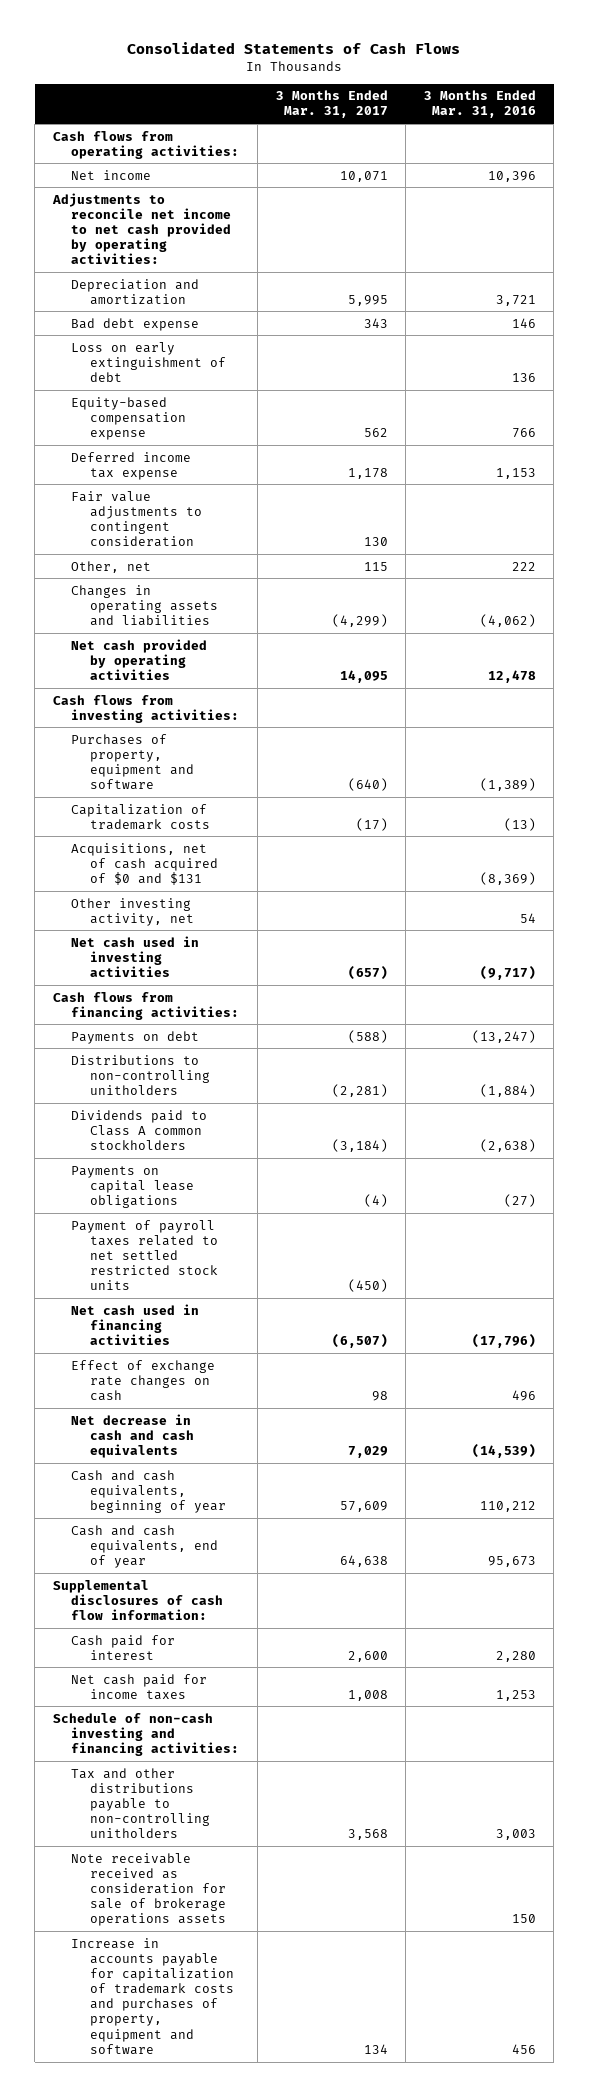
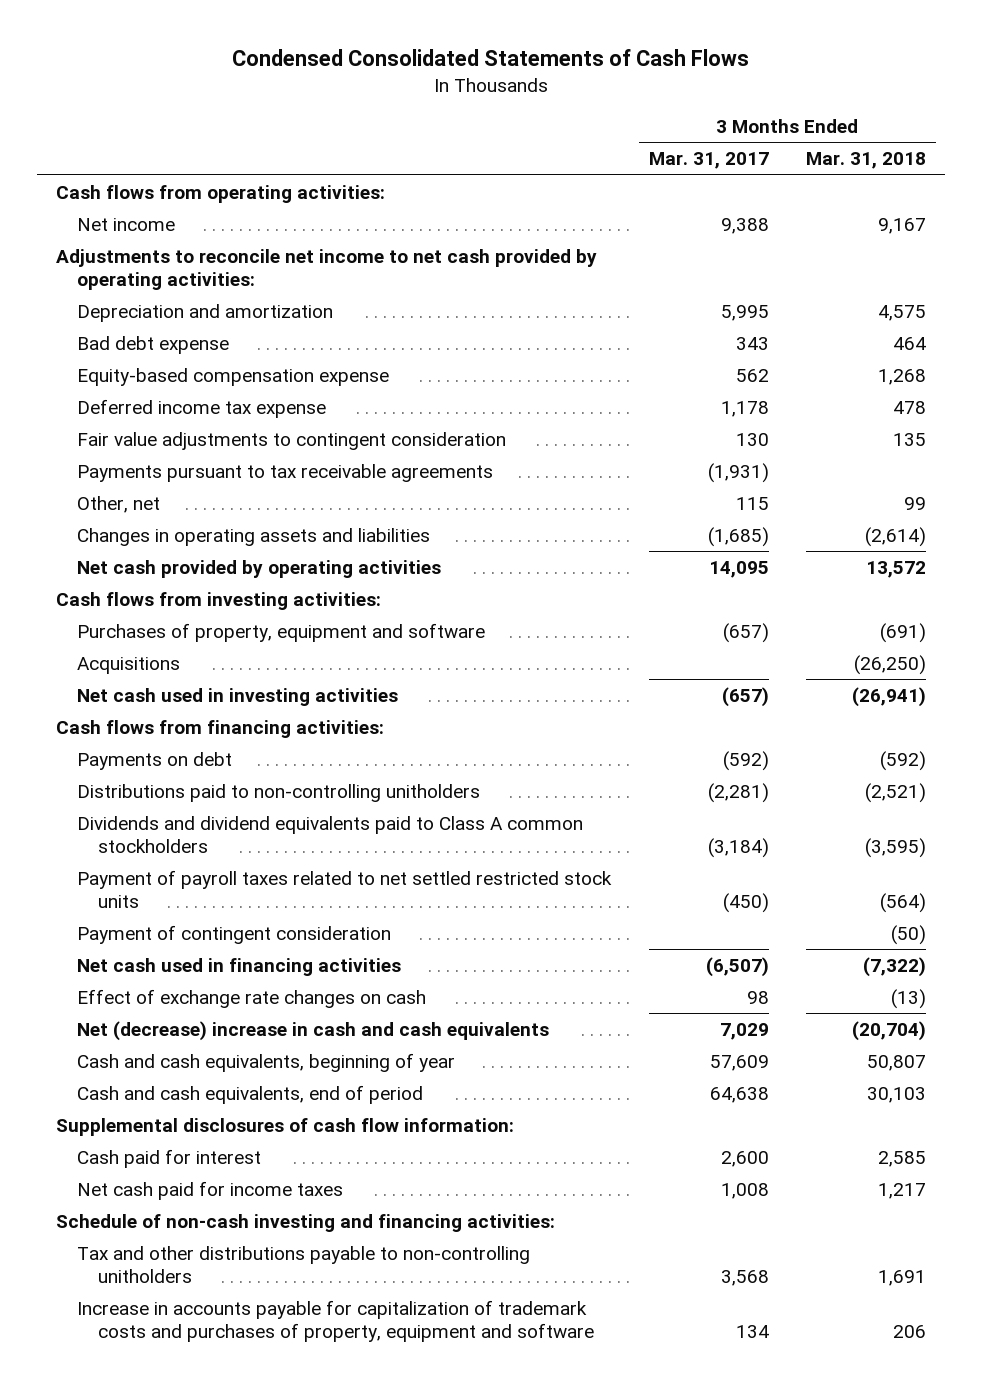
- Consolidated Statements of Cash Flows
+ Condensed Consolidated Statements of Cash Flows
- | 3 Months Ended Mar. 31, 2017 | 3 Months Ended Mar. 31, 2016
+ | 3 Months Ended Mar. 31, 2017 | 3 Months Ended Mar. 31, 2018
- Net income | 10,071 | 10,396
+ Net income | 9,388 | 9,167
- Loss on early extinguishment of debt | | 136
+ Payments pursuant to tax receivable agreements | (1,931) |
- Changes in operating assets and liabilities | (4,299) | (4,062)
+ Changes in operating assets and liabilities | (1,685) | (2,614)
- Purchases of property, equipment and software | (640) | (1,389)
- Capitalization of trademark costs | (17) | (13)
- Acquisitions, net of cash acquired of $0 and $131 | | (8,369)
- Other investing activity, net | | 54
+ Purchases of property, equipment and software | (657) | (691)
+ Acquisitions | | (26,250)
- Payments on debt | (588) | (13,247)
- Distributions to non-controlling unitholders | (2,281) | (1,884)
- Dividends paid to Class A common stockholders | (3,184) | (2,638)
- Payments on capital lease obligations | (4) | (27)
+ Payments on debt | (592) | (592)
+ Distributions paid to non-controlling unitholders | (2,281) | (2,521)
+ Dividends and dividend equivalents paid to Class A common stockholders | (3,184) | (3,595)
+ Payment of contingent consideration | | (50)
- Net decrease in cash and cash equivalents | 7,029 | (14,539)
+ Net (decrease) increase in cash and cash equivalents | 7,029 | (20,704)
- Cash and cash equivalents, end of year | 64,638 | 95,673
+ Cash and cash equivalents, end of period | 64,638 | 30,103
- Note receivable received as consideration for sale of brokerage operations assets | | 150

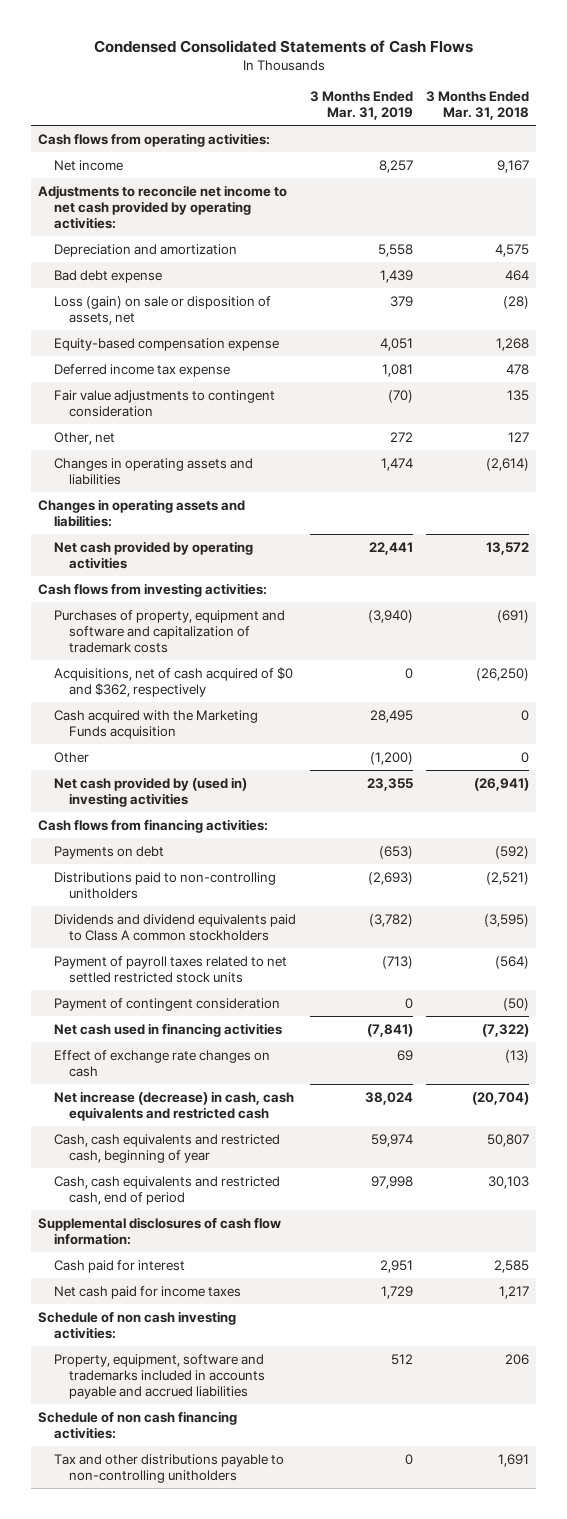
- | 3 Months Ended Mar. 31, 2017 | 3 Months Ended Mar. 31, 2018
+ | 3 Months Ended Mar. 31, 2019 | 3 Months Ended Mar. 31, 2018
+ Loss (gain) on sale or disposition of assets, net | 379 | (28)
- Payments pursuant to tax receivable agreements | (1,931) |
- Other, net | 115 | 99
+ Other, net | 272 | 127
+ Changes in operating assets and liabilities:
- Purchases of property, equipment and software | (657) | (691)
- Acquisitions | | (26,250)
- Net cash used in investing activities | (657) | (26,941)
+ Purchases of property, equipment and software and capitalization of trademark costs | (3,940) | (691)
+ Acquisitions, net of cash acquired of $0 and $362, respectively | 0 | (26,250)
+ Cash acquired with the Marketing Funds acquisition | 28,495 | 0
+ Other | (1,200) | 0
+ Net cash provided by (used in) investing activities | 23,355 | (26,941)
- Net (decrease) increase in cash and cash equivalents | 7,029 | (20,704)
- Cash and cash equivalents, beginning of year | 57,609 | 50,807
- Cash and cash equivalents, end of period | 64,638 | 30,103
+ Net increase (decrease) in cash, cash equivalents and restricted cash | 38,024 | (20,704)
+ Cash, cash equivalents and restricted cash, beginning of year | 59,974 | 50,807
+ Cash, cash equivalents and restricted cash, end of period | 97,998 | 30,103
- Schedule of non-cash investing and financing activities:
+ Schedule of non cash investing activities:
+ Property, equipment, software and trademarks included in accounts payable and accrued liabilities | 512 | 206
+ Schedule of non cash financing activities:
- Increase in accounts payable for capitalization of trademark costs and purchases of property, equipment and software | 134 | 206

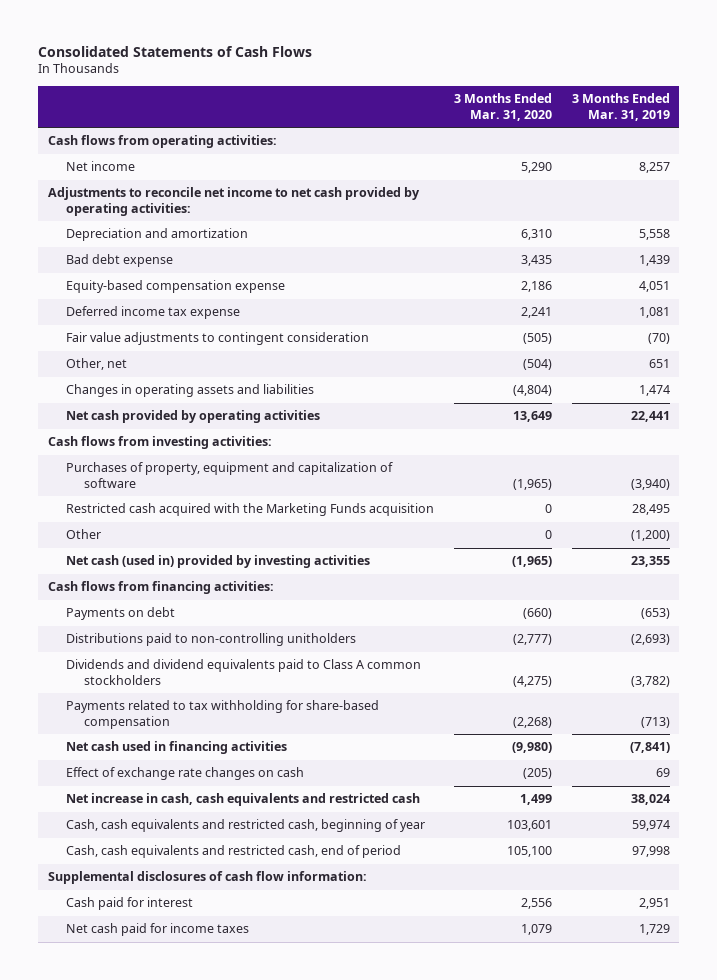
- Condensed Consolidated Statements of Cash Flows
+ Consolidated Statements of Cash Flows
- | 3 Months Ended Mar. 31, 2019 | 3 Months Ended Mar. 31, 2018
+ | 3 Months Ended Mar. 31, 2020 | 3 Months Ended Mar. 31, 2019
- Loss (gain) on sale or disposition of assets, net | 379 | (28)
- Other, net | 272 | 127
+ Other, net | (504) | 651
- Changes in operating assets and liabilities:
- Purchases of property, equipment and software and capitalization of trademark costs | (3,940) | (691)
- Acquisitions, net of cash acquired of $0 and $362, respectively | 0 | (26,250)
- Cash acquired with the Marketing Funds acquisition | 28,495 | 0
+ Purchases of property, equipment and capitalization of software | (1,965) | (3,940)
+ Restricted cash acquired with the Marketing Funds acquisition | 0 | 28,495
- Net cash provided by (used in) investing activities | 23,355 | (26,941)
+ Net cash (used in) provided by investing activities | (1,965) | 23,355
- Payment of payroll taxes related to net settled restricted stock units | (713) | (564)
- Payment of contingent consideration | 0 | (50)
+ Payments related to tax withholding for share-based compensation | (2,268) | (713)
- Net increase (decrease) in cash, cash equivalents and restricted cash | 38,024 | (20,704)
+ Net increase in cash, cash equivalents and restricted cash | 1,499 | 38,024
- Schedule of non cash investing activities:
- Property, equipment, software and trademarks included in accounts payable and accrued liabilities | 512 | 206
- Schedule of non cash financing activities:
- Tax and other distributions payable to non-controlling unitholders | 0 | 1,691

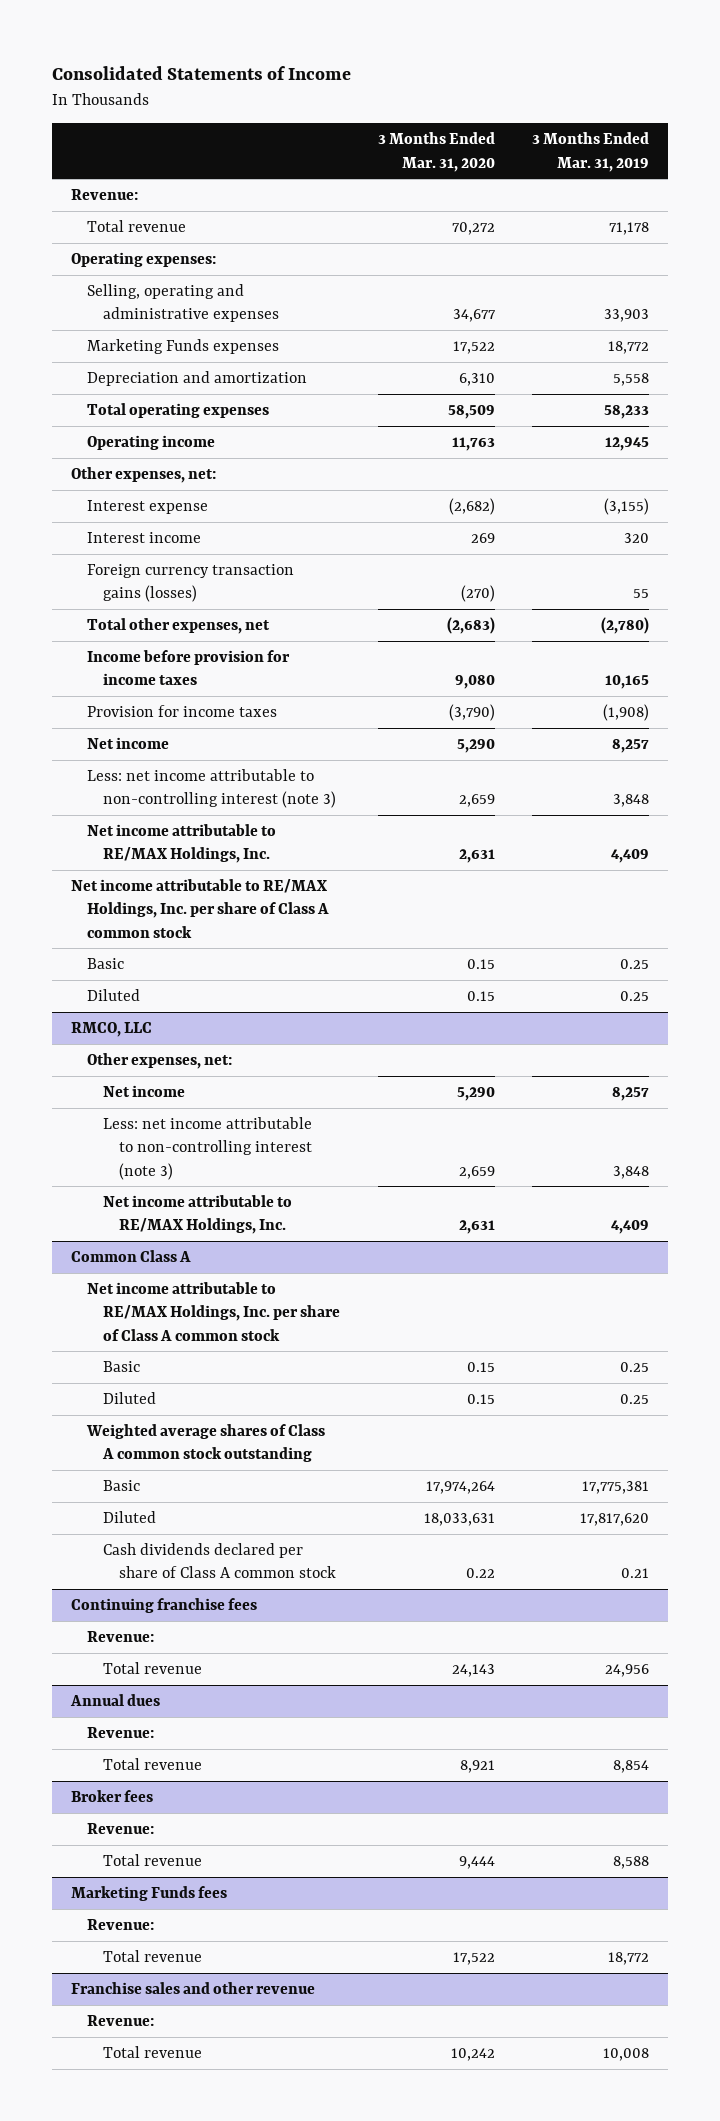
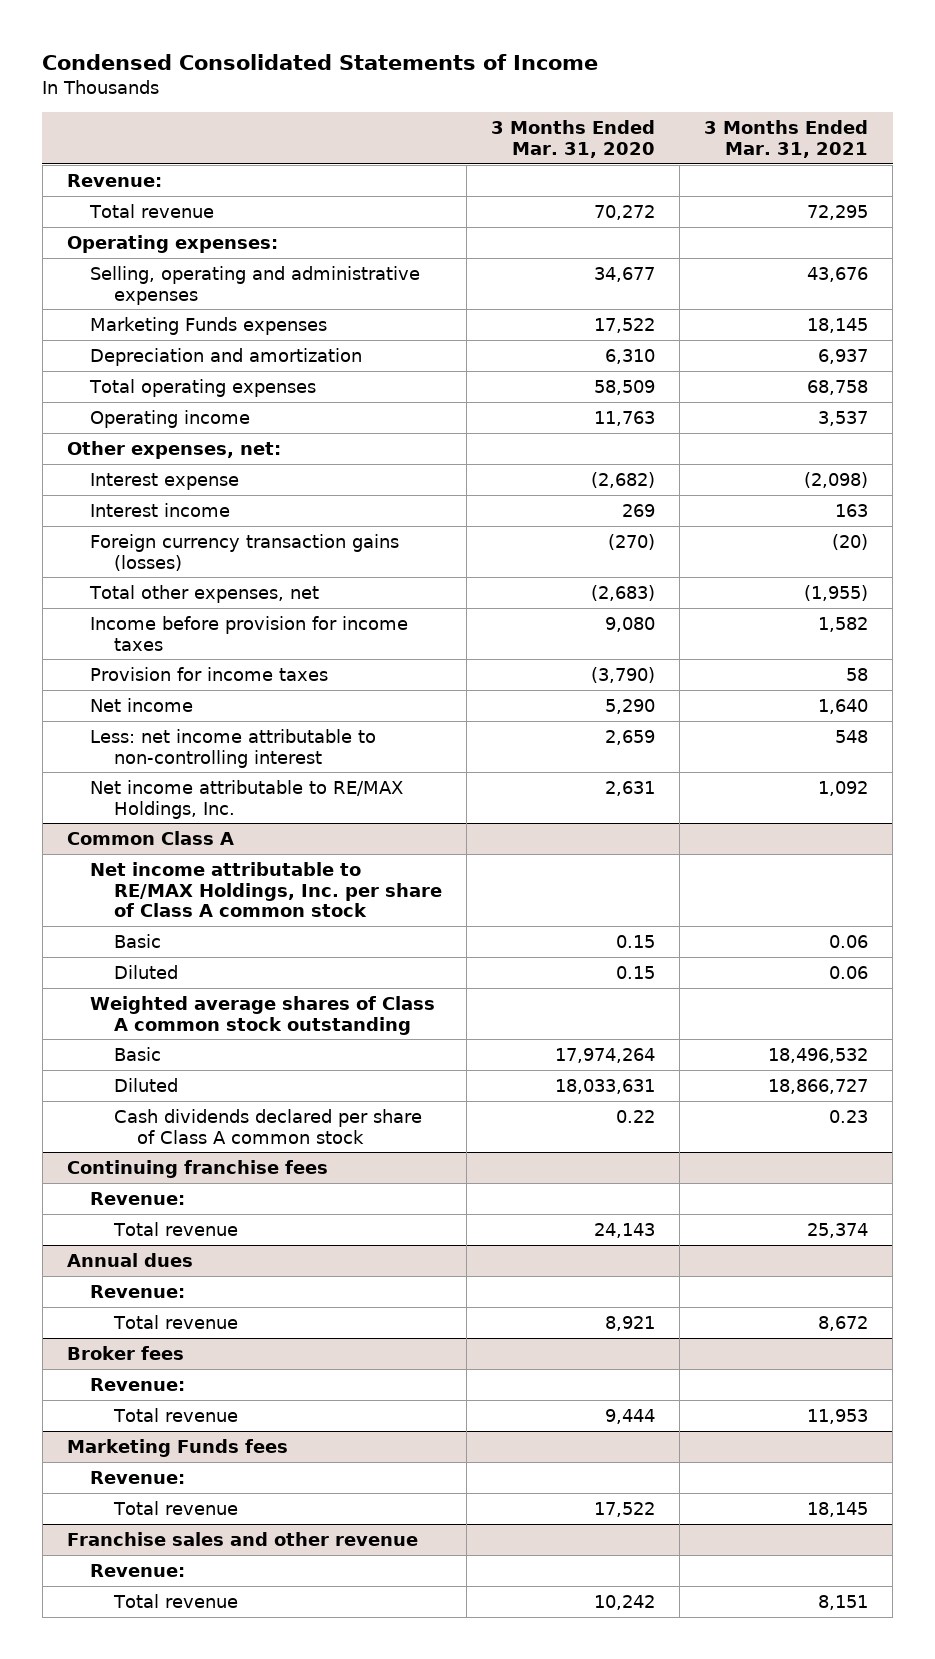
- Consolidated Statements of Income
+ Condensed Consolidated Statements of Income
- | 3 Months Ended Mar. 31, 2020 | 3 Months Ended Mar. 31, 2019
+ | 3 Months Ended Mar. 31, 2020 | 3 Months Ended Mar. 31, 2021
- Less: net income attributable to non-controlling interest (note 3) | 2,659 | 3,848
- Net income attributable to RE/MAX Holdings, Inc. | 2,631 | 4,409
- Net income attributable to RE/MAX Holdings, Inc. per share of Class A common stock
- Basic | 0.15 | 0.25
- Diluted | 0.15 | 0.25
- RMCO, LLC
- Other expenses, net:
- Net income | 5,290 | 8,257
- Less: net income attributable to non-controlling interest (note 3) | 2,659 | 3,848
+ Less: net income attributable to non-controlling interest | 2,659 | 548

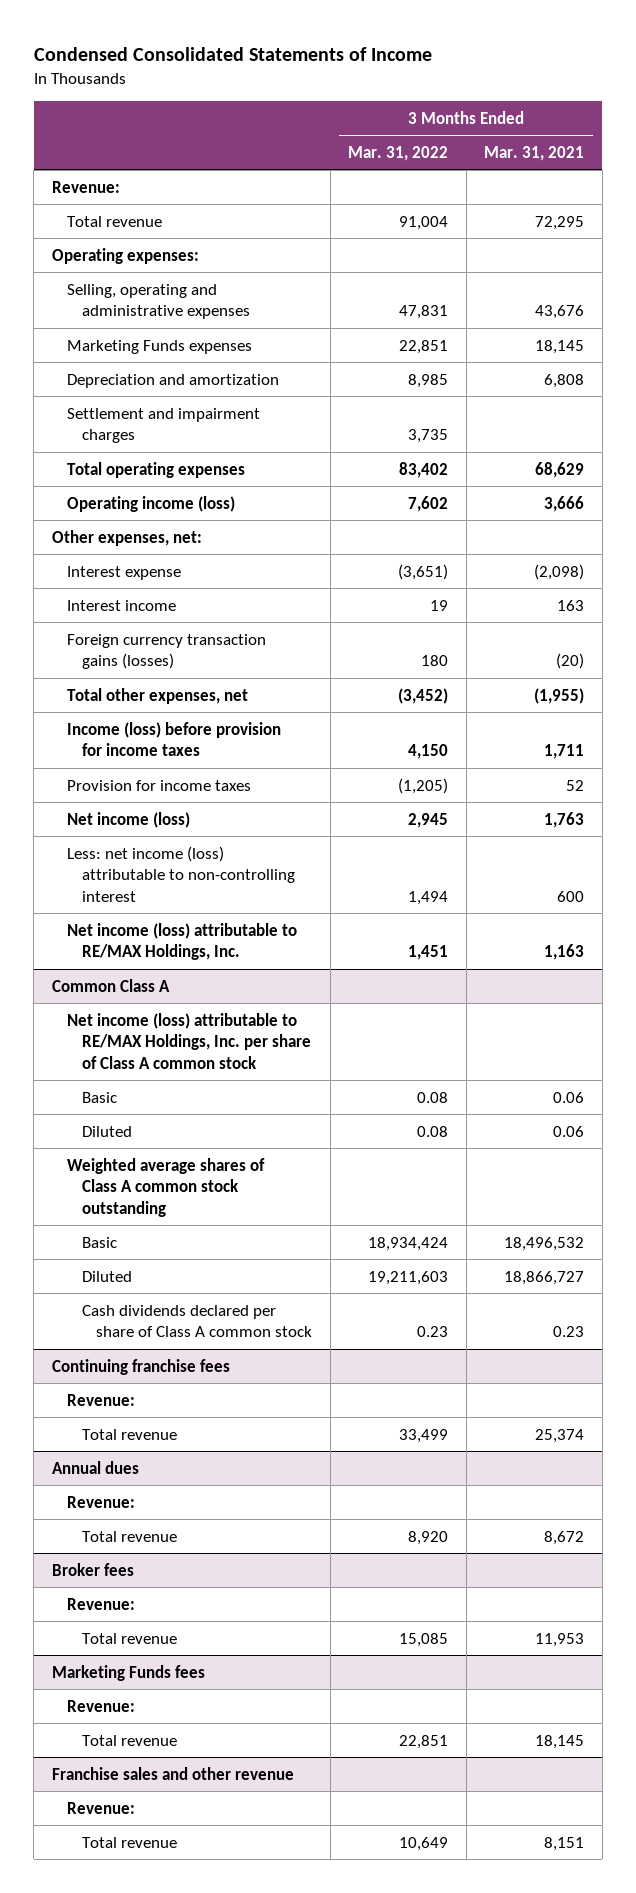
- | 3 Months Ended Mar. 31, 2020 | 3 Months Ended Mar. 31, 2021
+ | 3 Months Ended Mar. 31, 2022 | 3 Months Ended Mar. 31, 2021
- Depreciation and amortization | 6,310 | 6,937
- Total operating expenses | 58,509 | 68,758
- Operating income | 11,763 | 3,537
+ Depreciation and amortization | 8,985 | 6,808
+ Settlement and impairment charges | 3,735 |
+ Total operating expenses | 83,402 | 68,629
+ Operating income (loss) | 7,602 | 3,666
- Income before provision for income taxes | 9,080 | 1,582
- Provision for income taxes | (3,790) | 58
- Net income | 5,290 | 1,640
- Less: net income attributable to non-controlling interest | 2,659 | 548
- Net income attributable to RE/MAX Holdings, Inc. | 2,631 | 1,092
+ Income (loss) before provision for income taxes | 4,150 | 1,711
+ Provision for income taxes | (1,205) | 52
+ Net income (loss) | 2,945 | 1,763
+ Less: net income (loss) attributable to non-controlling interest | 1,494 | 600
+ Net income (loss) attributable to RE/MAX Holdings, Inc. | 1,451 | 1,163
@ Common Class A
- Net income attributable to RE/MAX Holdings, Inc. per share of Class A common stock
+ Net income (loss) attributable to RE/MAX Holdings, Inc. per share of Class A common stock

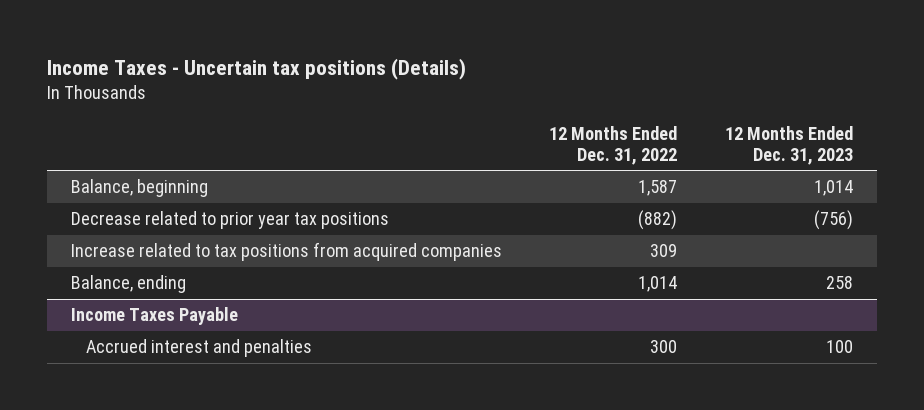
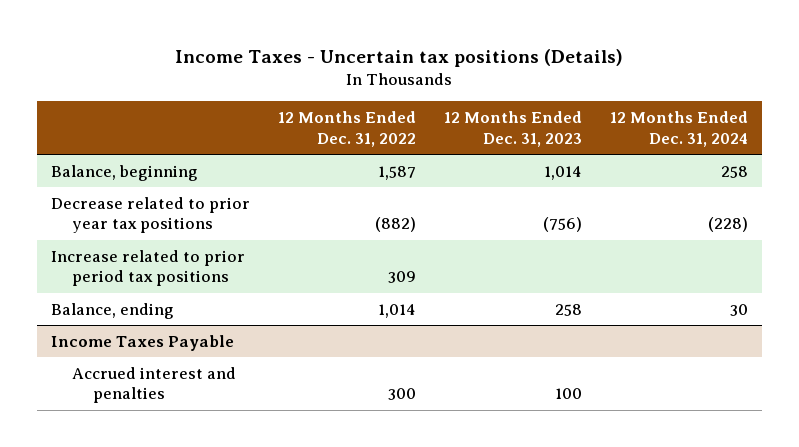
- | 12 Months Ended Dec. 31, 2022 | 12 Months Ended Dec. 31, 2023
+ | 12 Months Ended Dec. 31, 2022 | 12 Months Ended Dec. 31, 2023 | 12 Months Ended Dec. 31, 2024
- Increase related to tax positions from acquired companies | 309 |
+ Increase related to prior period tax positions | 309 | |

